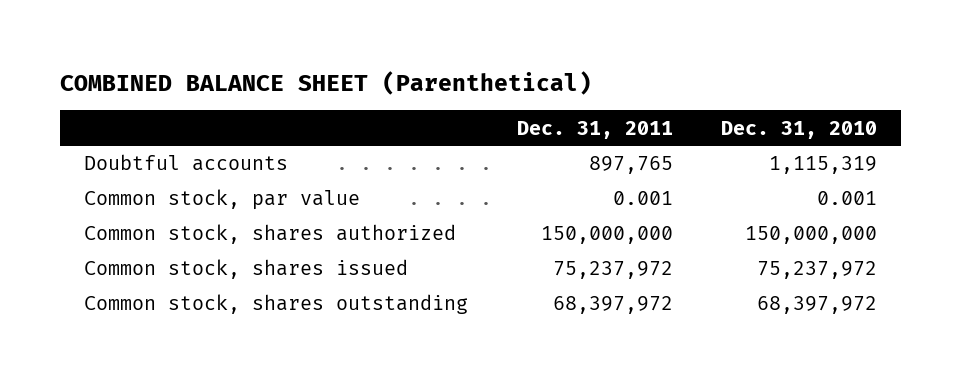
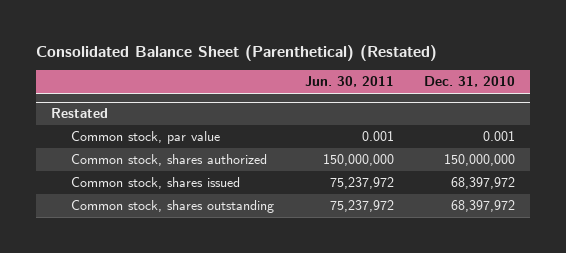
- COMBINED BALANCE SHEET (Parenthetical)
+ Consolidated Balance Sheet (Parenthetical) (Restated)
- | Dec. 31, 2011 | Dec. 31, 2010
+ | Jun. 30, 2011 | Dec. 31, 2010
- Doubtful accounts | 897,765 | 1,115,319
+ Restated
- Common stock, shares issued | 75,237,972 | 75,237,972
+ Common stock, shares issued | 75,237,972 | 68,397,972

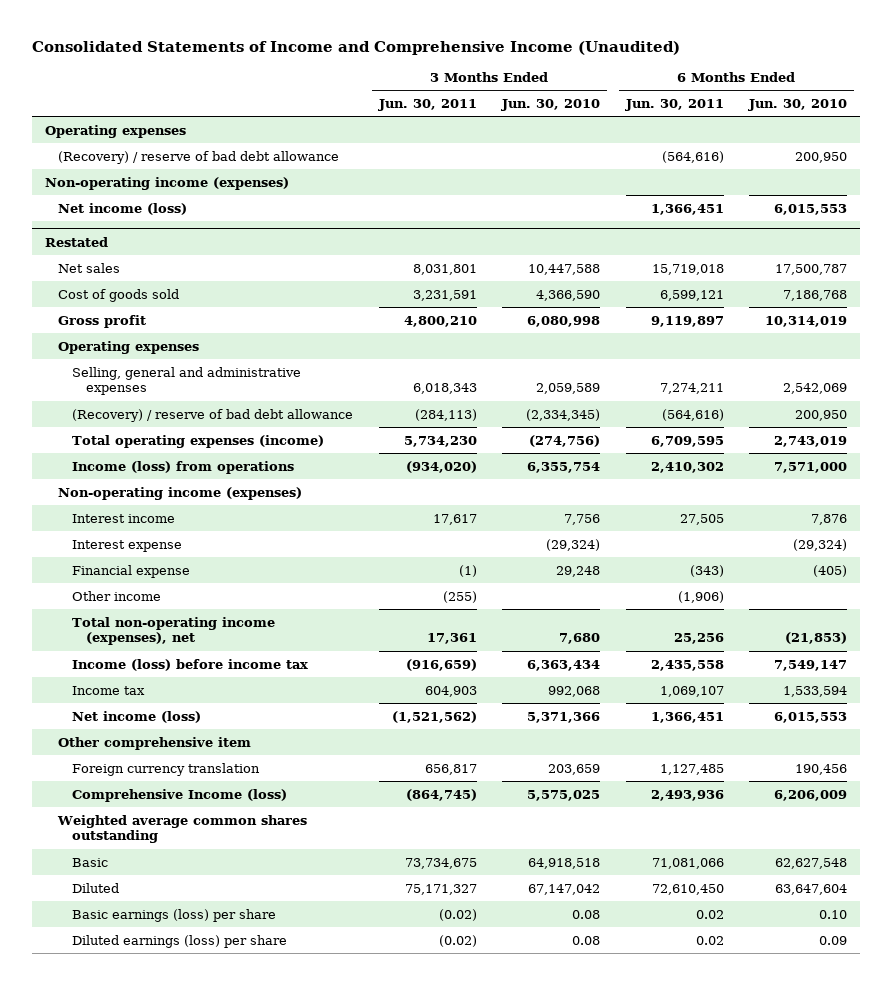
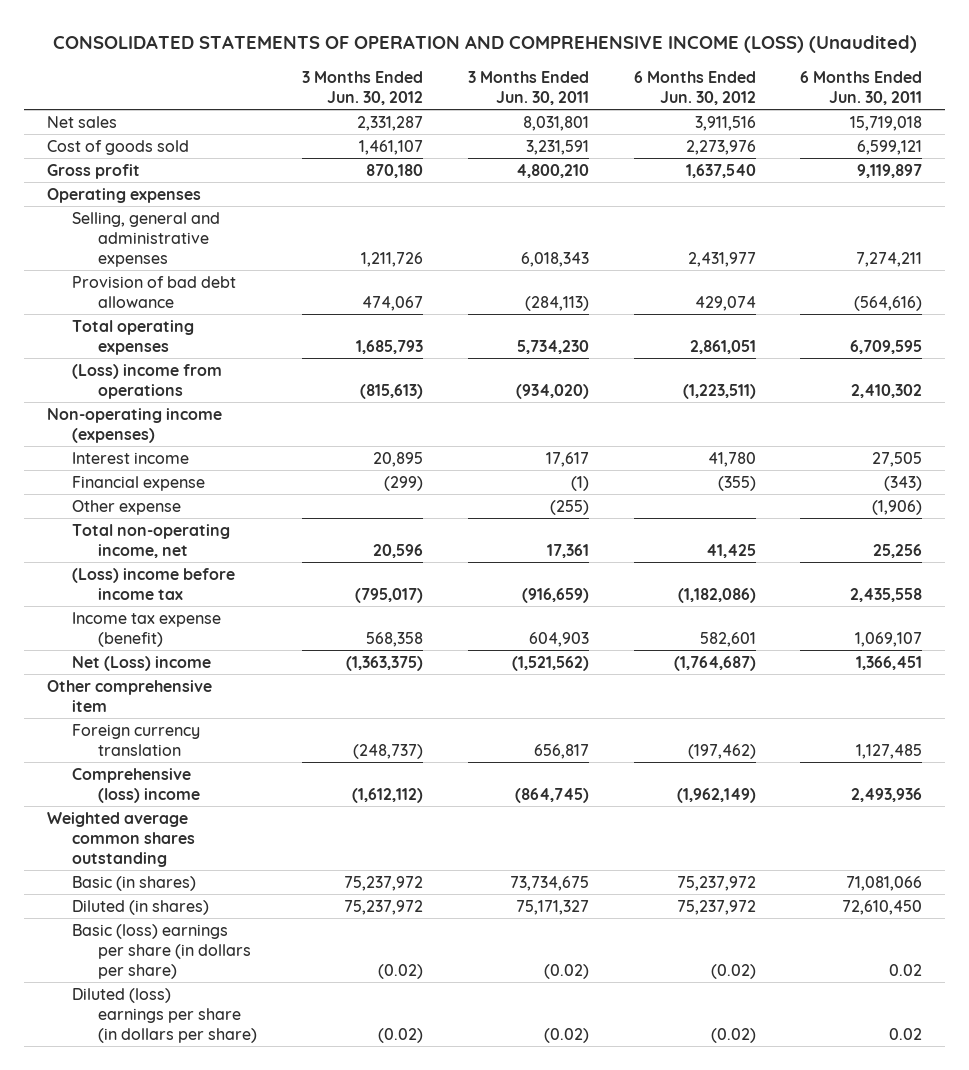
- Consolidated Statements of Income and Comprehensive Income (Unaudited)
+ CONSOLIDATED STATEMENTS OF OPERATION AND COMPREHENSIVE INCOME (LOSS) (Unaudited)
- | 3 Months Ended Jun. 30, 2011 | 3 Months Ended Jun. 30, 2010 | 6 Months Ended Jun. 30, 2011 | 6 Months Ended Jun. 30, 2010
+ | 3 Months Ended Jun. 30, 2012 | 3 Months Ended Jun. 30, 2011 | 6 Months Ended Jun. 30, 2012 | 6 Months Ended Jun. 30, 2011
- Operating expenses
- (Recovery) / reserve of bad debt allowance | | | (564,616) | 200,950
- Non-operating income (expenses)
- Net income (loss) | | | 1,366,451 | 6,015,553
- Restated
- (Recovery) / reserve of bad debt allowance | (284,113) | (2,334,345) | (564,616) | 200,950
- Total operating expenses (income) | 5,734,230 | (274,756) | 6,709,595 | 2,743,019
- Income (loss) from operations | (934,020) | 6,355,754 | 2,410,302 | 7,571,000
+ Provision of bad debt allowance | 474,067 | (284,113) | 429,074 | (564,616)
+ Total operating expenses | 1,685,793 | 5,734,230 | 2,861,051 | 6,709,595
+ (Loss) income from operations | (815,613) | (934,020) | (1,223,511) | 2,410,302
- Interest expense | | (29,324) | | (29,324)
- Other income | (255) | | (1,906) |
- Total non-operating income (expenses), net | 17,361 | 7,680 | 25,256 | (21,853)
- Income (loss) before income tax | (916,659) | 6,363,434 | 2,435,558 | 7,549,147
- Income tax | 604,903 | 992,068 | 1,069,107 | 1,533,594
- Net income (loss) | (1,521,562) | 5,371,366 | 1,366,451 | 6,015,553
+ Other expense | | (255) | | (1,906)
+ Total non-operating income, net | 20,596 | 17,361 | 41,425 | 25,256
+ (Loss) income before income tax | (795,017) | (916,659) | (1,182,086) | 2,435,558
+ Income tax expense (benefit) | 568,358 | 604,903 | 582,601 | 1,069,107
+ Net (Loss) income | (1,363,375) | (1,521,562) | (1,764,687) | 1,366,451
- Comprehensive Income (loss) | (864,745) | 5,575,025 | 2,493,936 | 6,206,009
+ Comprehensive (loss) income | (1,612,112) | (864,745) | (1,962,149) | 2,493,936
- Basic | 73,734,675 | 64,918,518 | 71,081,066 | 62,627,548
- Diluted | 75,171,327 | 67,147,042 | 72,610,450 | 63,647,604
- Basic earnings (loss) per share | (0.02) | 0.08 | 0.02 | 0.10
- Diluted earnings (loss) per share | (0.02) | 0.08 | 0.02 | 0.09
+ Basic (in shares) | 75,237,972 | 73,734,675 | 75,237,972 | 71,081,066
+ Diluted (in shares) | 75,237,972 | 75,171,327 | 75,237,972 | 72,610,450
+ Basic (loss) earnings per share (in dollars per share) | (0.02) | (0.02) | (0.02) | 0.02
+ Diluted (loss) earnings per share (in dollars per share) | (0.02) | (0.02) | (0.02) | 0.02

